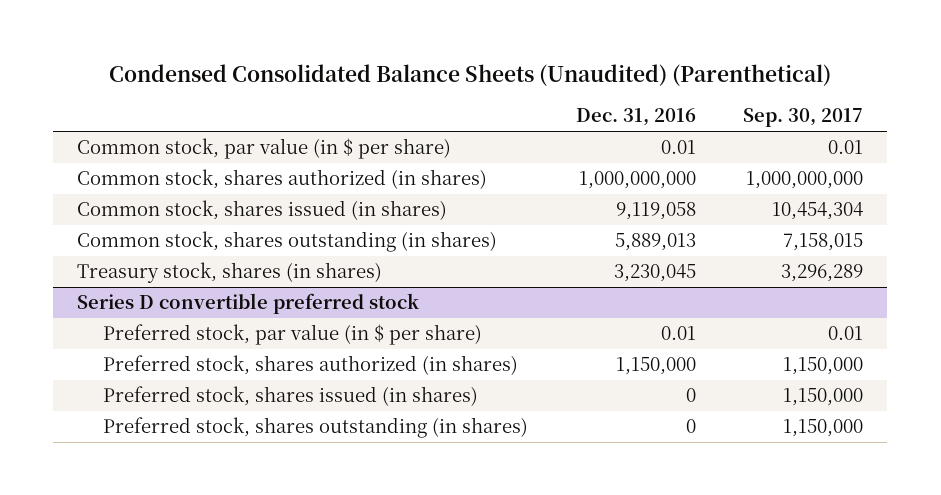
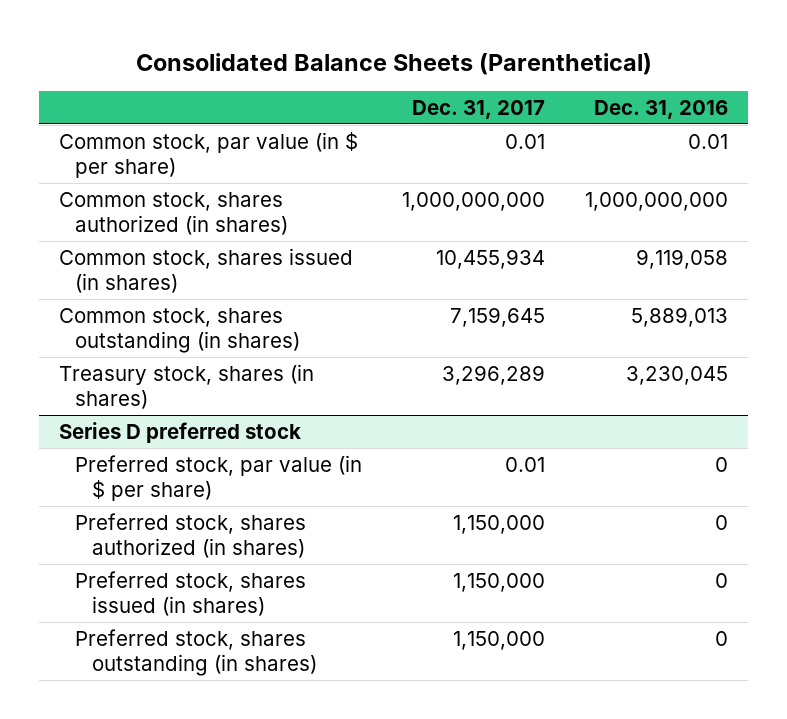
- Condensed Consolidated Balance Sheets (Unaudited) (Parenthetical)
+ Consolidated Balance Sheets (Parenthetical)
- | Dec. 31, 2016 | Sep. 30, 2017
+ | Dec. 31, 2017 | Dec. 31, 2016
- Series D convertible preferred stock
- Preferred stock, par value (in $ per share) | 0.01 | 0.01
- Preferred stock, shares authorized (in shares) | 1,150,000 | 1,150,000
+ Series D preferred stock
+ Preferred stock, par value (in $ per share) | 0.01 | 0
+ Preferred stock, shares authorized (in shares) | 1,150,000 | 0

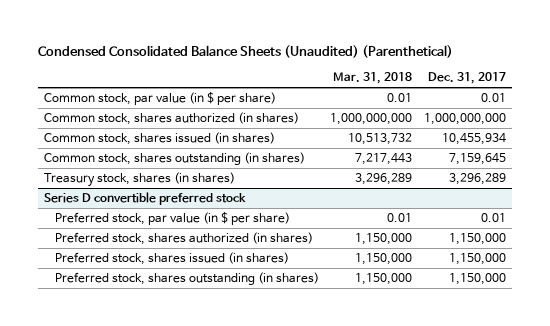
- Consolidated Balance Sheets (Parenthetical)
+ Condensed Consolidated Balance Sheets (Unaudited) (Parenthetical)
- | Dec. 31, 2017 | Dec. 31, 2016
+ | Mar. 31, 2018 | Dec. 31, 2017
- Series D preferred stock
+ Series D convertible preferred stock

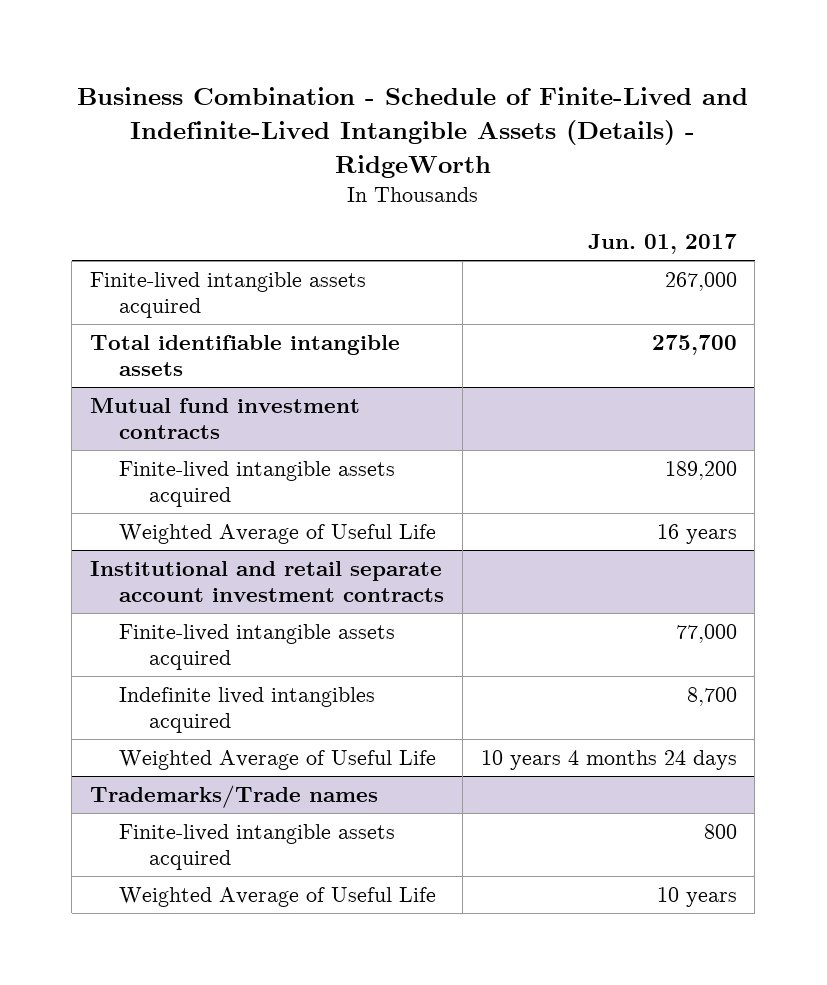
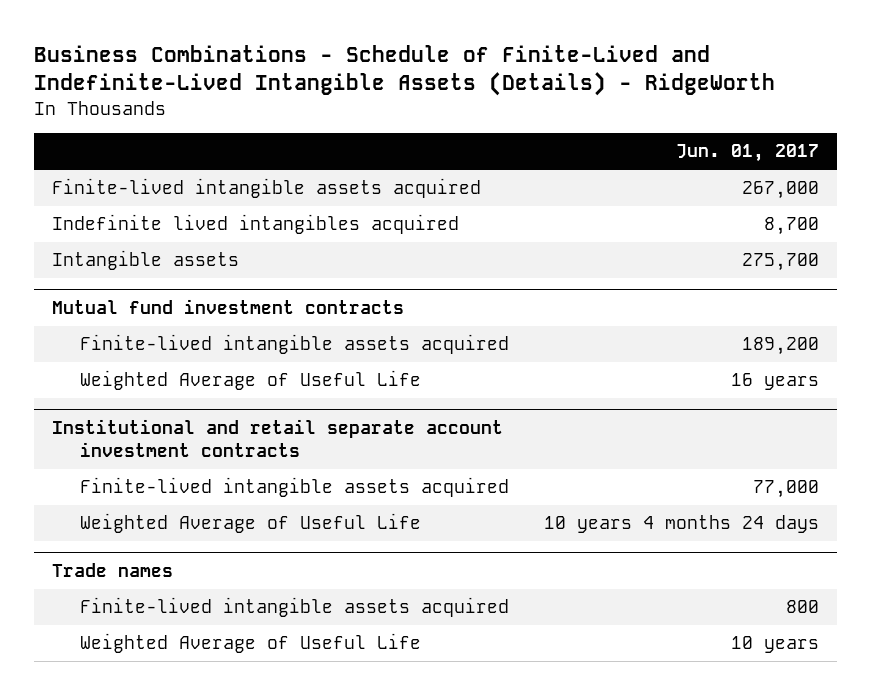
- Business Combination - Schedule of Finite-Lived and Indefinite-Lived Intangible Assets (Details) - RidgeWorth
+ Business Combinations - Schedule of Finite-Lived and Indefinite-Lived Intangible Assets (Details) - RidgeWorth
- Total identifiable intangible assets | 275,700
+ Indefinite lived intangibles acquired | 8,700
+ Intangible assets | 275,700
@ Institutional and retail separate account investment contracts
- Indefinite lived intangibles acquired | 8,700
- Trademarks/Trade names
+ Trade names

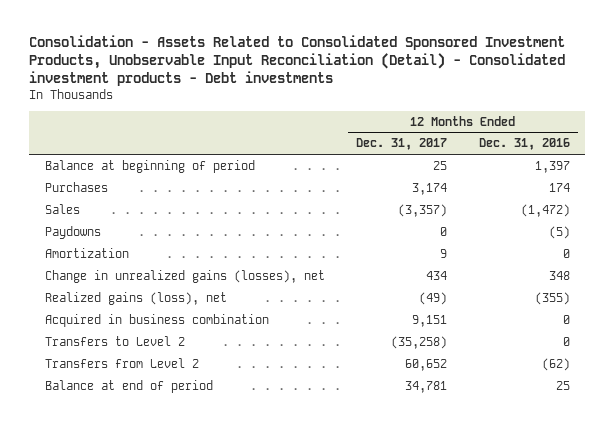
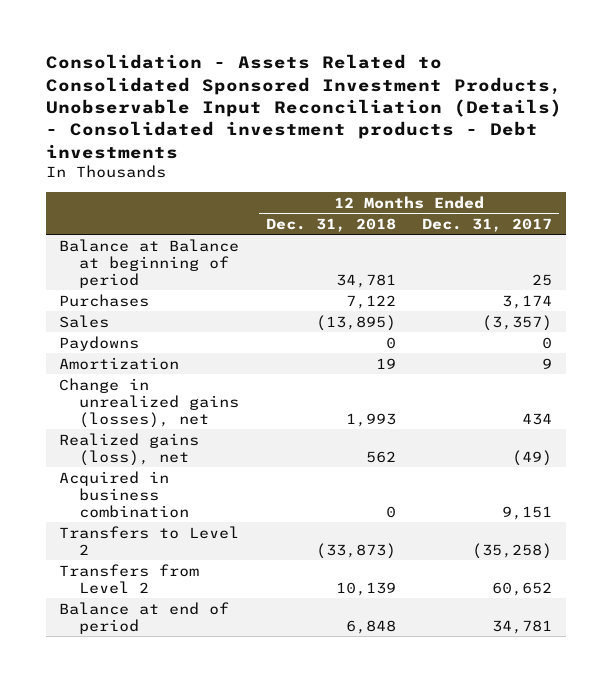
- Consolidation - Assets Related to Consolidated Sponsored Investment Products, Unobservable Input Reconciliation (Detail) - Consolidated investment products - Debt investments
+ Consolidation - Assets Related to Consolidated Sponsored Investment Products, Unobservable Input Reconciliation (Details) - Consolidated investment products - Debt investments
- | 12 Months Ended Dec. 31, 2017 | 12 Months Ended Dec. 31, 2016
+ | 12 Months Ended Dec. 31, 2018 | 12 Months Ended Dec. 31, 2017
- Balance at beginning of period | 25 | 1,397
+ Balance at Balance at beginning of period | 34,781 | 25

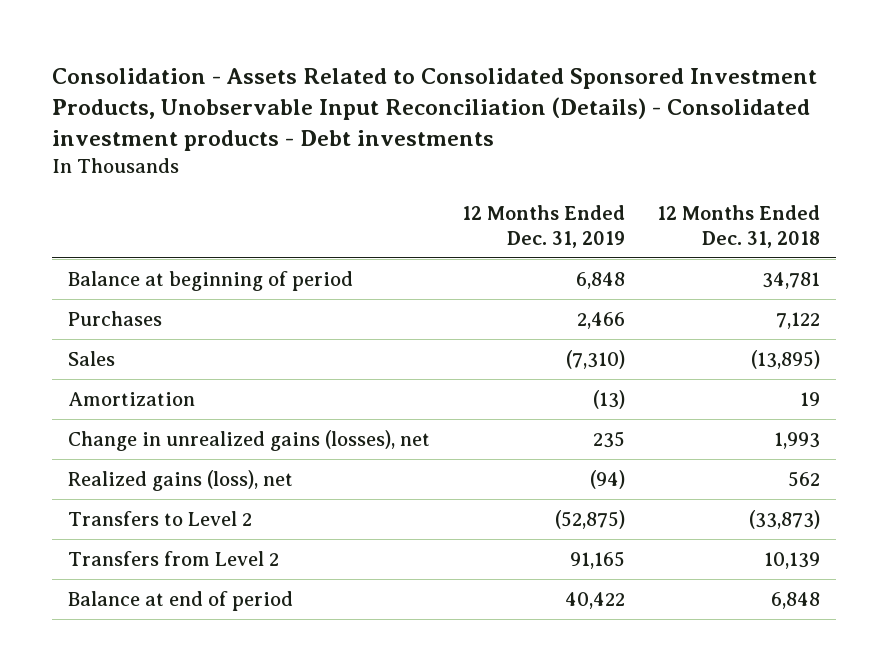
- | 12 Months Ended Dec. 31, 2018 | 12 Months Ended Dec. 31, 2017
+ | 12 Months Ended Dec. 31, 2019 | 12 Months Ended Dec. 31, 2018
- Balance at Balance at beginning of period | 34,781 | 25
+ Balance at beginning of period | 6,848 | 34,781
- Paydowns | 0 | 0
- Acquired in business combination | 0 | 9,151

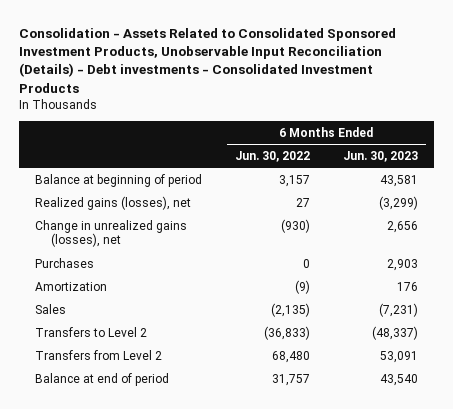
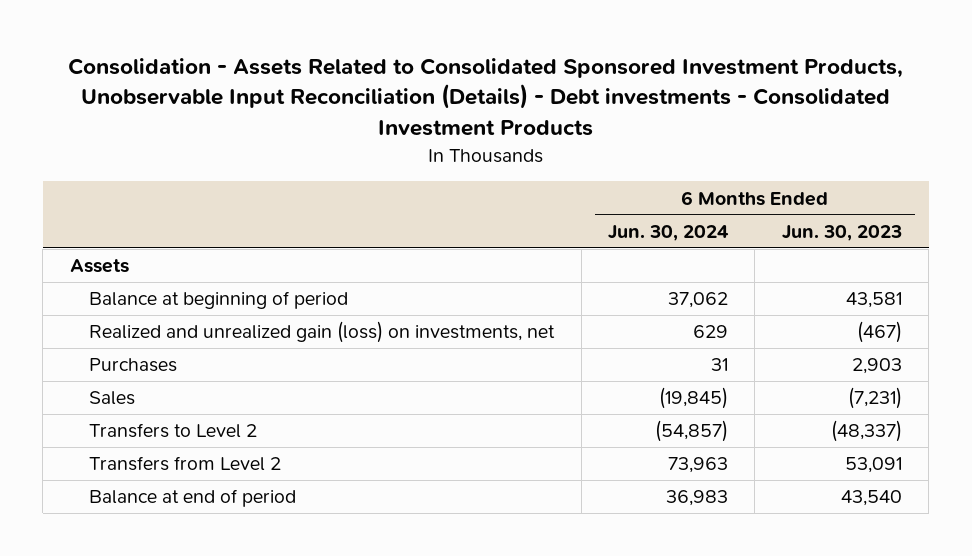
- | 6 Months Ended Jun. 30, 2022 | 6 Months Ended Jun. 30, 2023
+ | 6 Months Ended Jun. 30, 2024 | 6 Months Ended Jun. 30, 2023
+ Assets
- Realized gains (losses), net | 27 | (3,299)
- Change in unrealized gains (losses), net | (930) | 2,656
+ Realized and unrealized gain (loss) on investments, net | 629 | (467)
- Amortization | (9) | 176

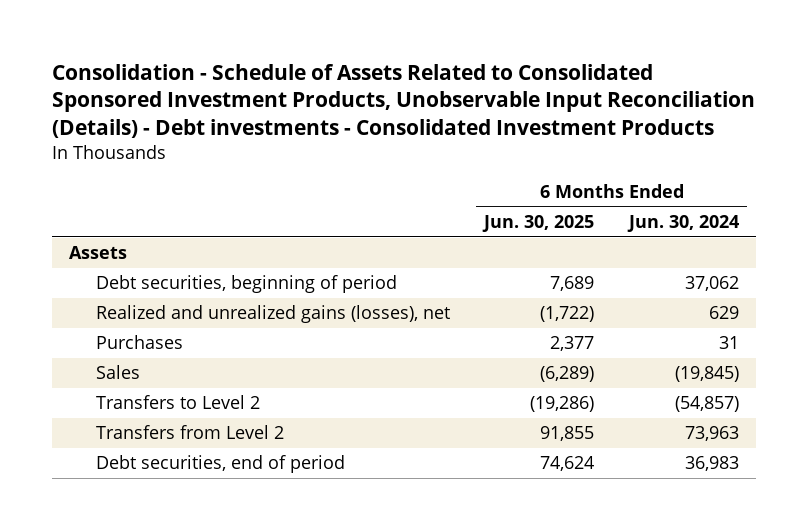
- Consolidation - Assets Related to Consolidated Sponsored Investment Products, Unobservable Input Reconciliation (Details) - Debt investments - Consolidated Investment Products
+ Consolidation - Schedule of Assets Related to Consolidated Sponsored Investment Products, Unobservable Input Reconciliation (Details) - Debt investments - Consolidated Investment Products
- | 6 Months Ended Jun. 30, 2024 | 6 Months Ended Jun. 30, 2023
+ | 6 Months Ended Jun. 30, 2025 | 6 Months Ended Jun. 30, 2024
- Balance at beginning of period | 37,062 | 43,581
- Realized and unrealized gain (loss) on investments, net | 629 | (467)
+ Debt securities, beginning of period | 7,689 | 37,062
+ Realized and unrealized gains (losses), net | (1,722) | 629
- Balance at end of period | 36,983 | 43,540
+ Debt securities, end of period | 74,624 | 36,983

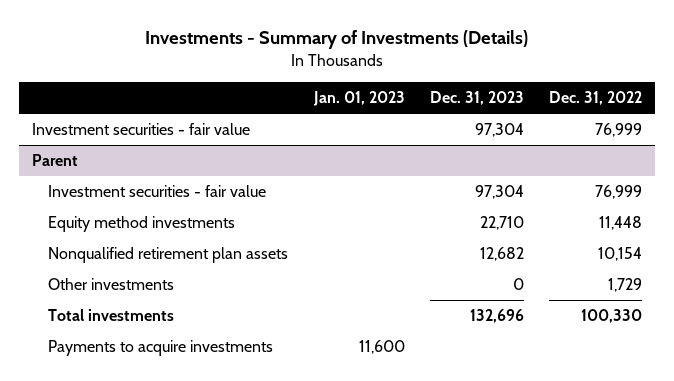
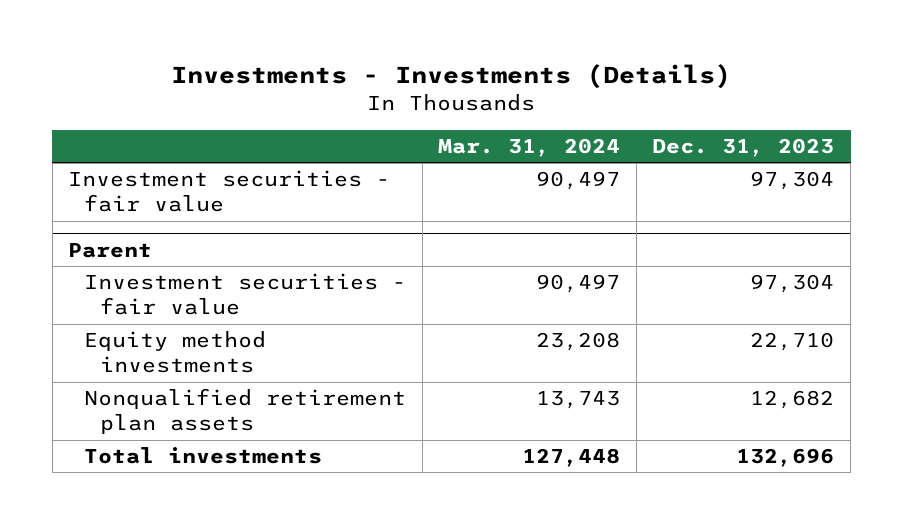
- Investments - Summary of Investments (Details)
+ Investments - Investments (Details)
- | Jan. 01, 2023 | Dec. 31, 2023 | Dec. 31, 2022
+ | Mar. 31, 2024 | Dec. 31, 2023
@ Parent
- Other investments | | 0 | 1,729
- Payments to acquire investments | 11,600 | |

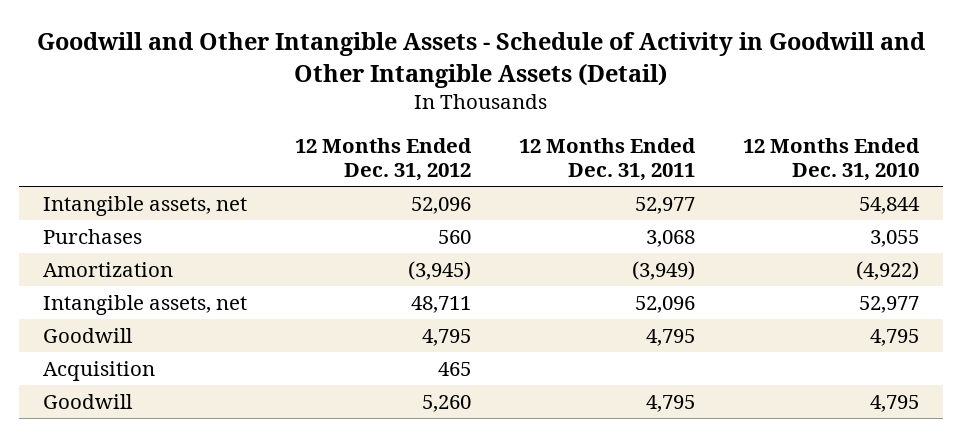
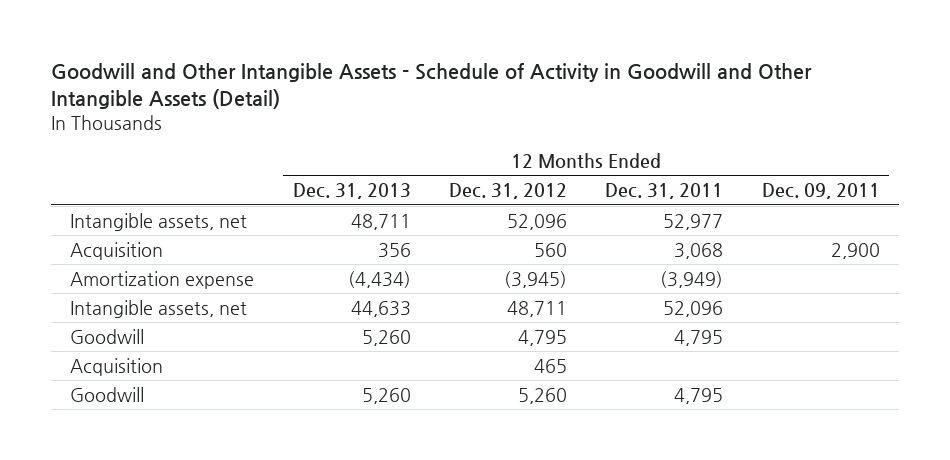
- | 12 Months Ended Dec. 31, 2012 | 12 Months Ended Dec. 31, 2011 | 12 Months Ended Dec. 31, 2010
+ | 12 Months Ended Dec. 31, 2013 | 12 Months Ended Dec. 31, 2012 | 12 Months Ended Dec. 31, 2011 | 12 Months Ended Dec. 09, 2011
- Purchases | 560 | 3,068 | 3,055
- Amortization | (3,945) | (3,949) | (4,922)
+ Acquisition | 356 | 560 | 3,068 | 2,900
+ Amortization expense | (4,434) | (3,945) | (3,949) |

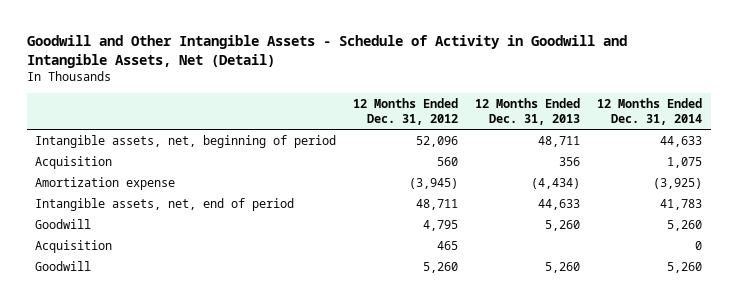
- Goodwill and Other Intangible Assets - Schedule of Activity in Goodwill and Other Intangible Assets (Detail)
+ Goodwill and Other Intangible Assets - Schedule of Activity in Goodwill and Intangible Assets, Net (Detail)
- | 12 Months Ended Dec. 31, 2013 | 12 Months Ended Dec. 31, 2012 | 12 Months Ended Dec. 31, 2011 | 12 Months Ended Dec. 09, 2011
+ | 12 Months Ended Dec. 31, 2012 | 12 Months Ended Dec. 31, 2013 | 12 Months Ended Dec. 31, 2014
- Intangible assets, net | 48,711 | 52,096 | 52,977 |
+ Intangible assets, net, beginning of period | 52,096 | 48,711 | 44,633
- Intangible assets, net | 44,633 | 48,711 | 52,096 |
+ Intangible assets, net, end of period | 48,711 | 44,633 | 41,783

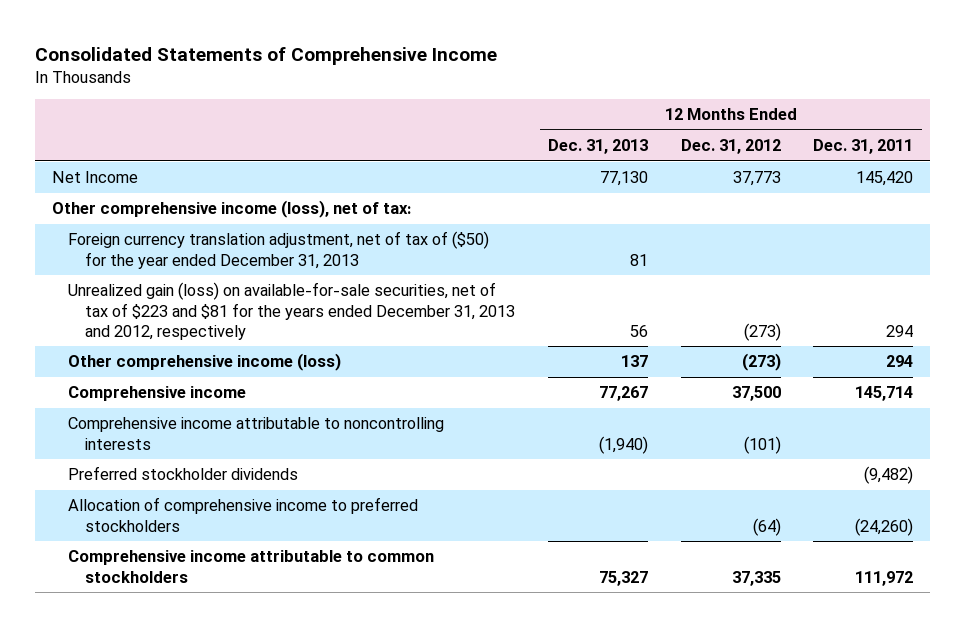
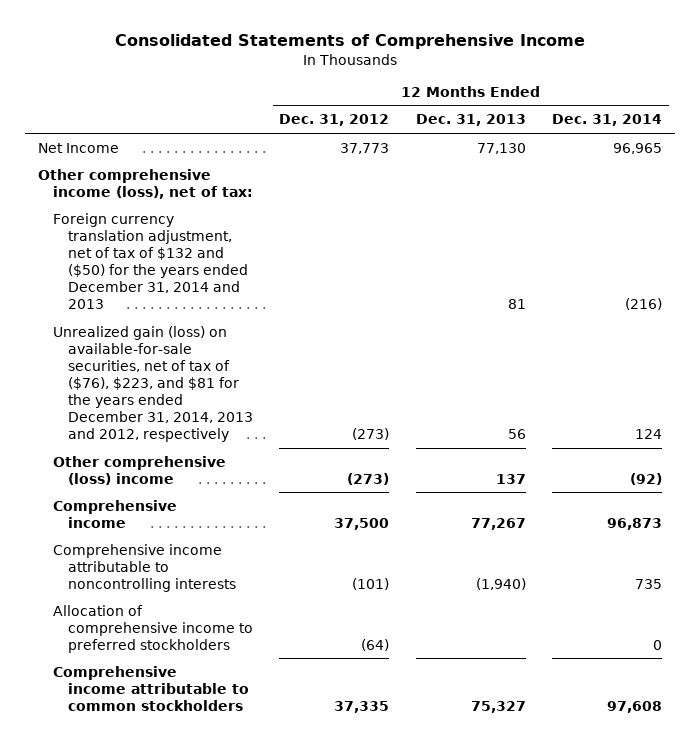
- | 12 Months Ended Dec. 31, 2013 | 12 Months Ended Dec. 31, 2012 | 12 Months Ended Dec. 31, 2011
+ | 12 Months Ended Dec. 31, 2012 | 12 Months Ended Dec. 31, 2013 | 12 Months Ended Dec. 31, 2014
- Foreign currency translation adjustment, net of tax of ($50) for the year ended December 31, 2013 | 81 | |
- Unrealized gain (loss) on available-for-sale securities, net of tax of $223 and $81 for the years ended December 31, 2013 and 2012, respectively | 56 | (273) | 294
- Other comprehensive income (loss) | 137 | (273) | 294
+ Foreign currency translation adjustment, net of tax of $132 and ($50) for the years ended December 31, 2014 and 2013 | | 81 | (216)
+ Unrealized gain (loss) on available-for-sale securities, net of tax of ($76), $223, and $81 for the years ended December 31, 2014, 2013 and 2012, respectively | (273) | 56 | 124
+ Other comprehensive (loss) income | (273) | 137 | (92)
- Preferred stockholder dividends | | | (9,482)

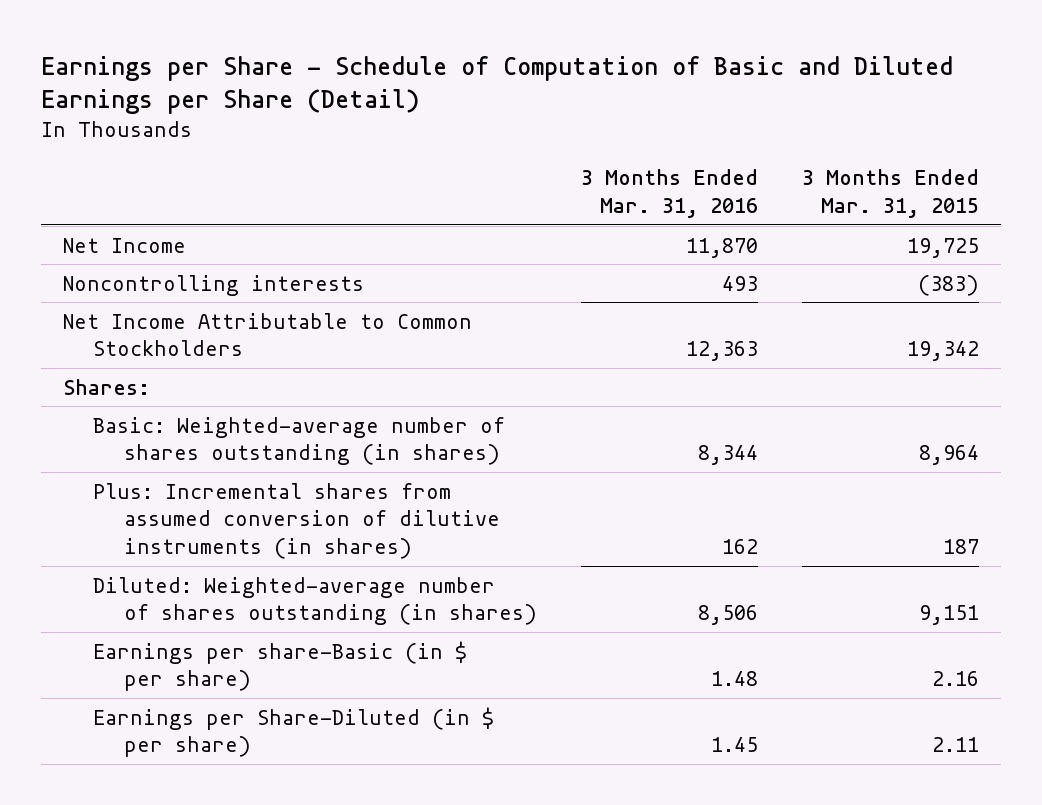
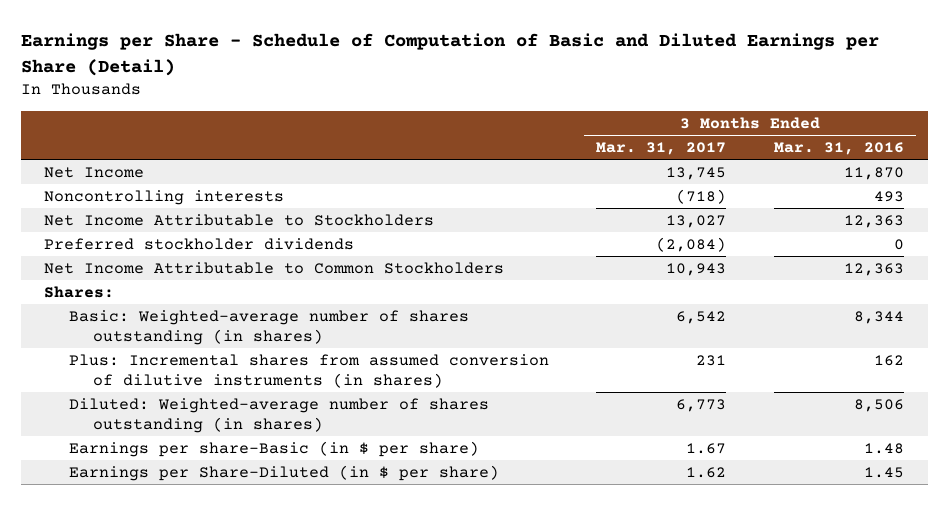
- | 3 Months Ended Mar. 31, 2016 | 3 Months Ended Mar. 31, 2015
+ | 3 Months Ended Mar. 31, 2017 | 3 Months Ended Mar. 31, 2016
+ Net Income Attributable to Stockholders | 13,027 | 12,363
+ Preferred stockholder dividends | (2,084) | 0

